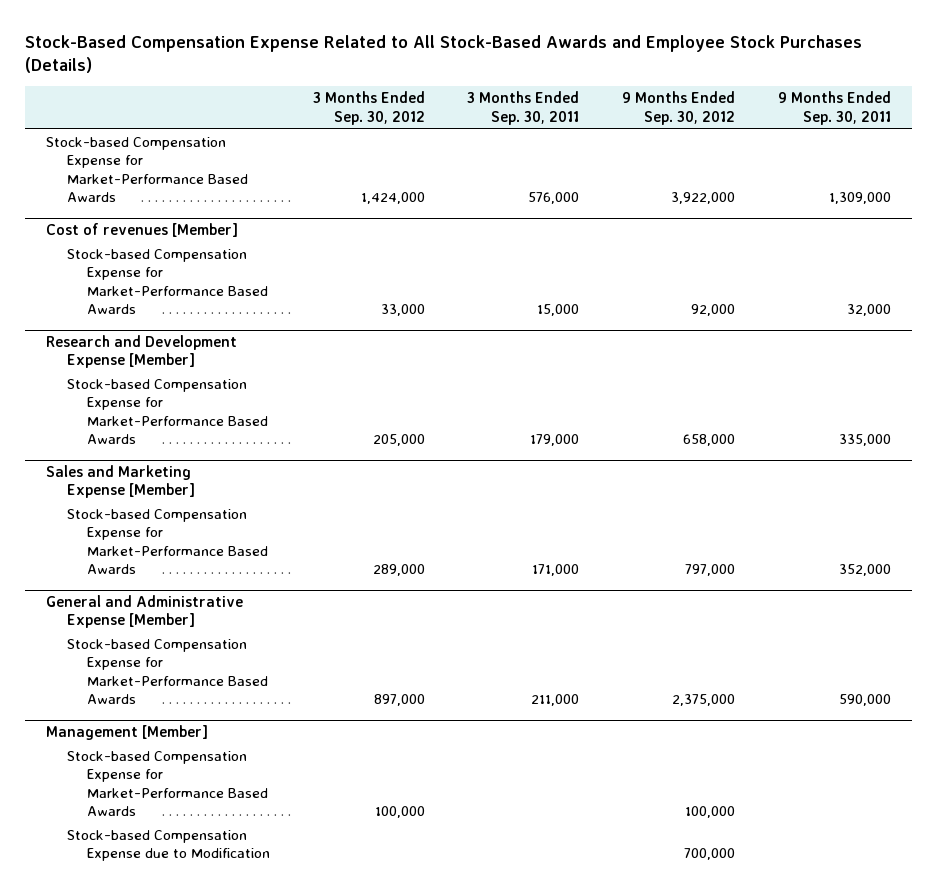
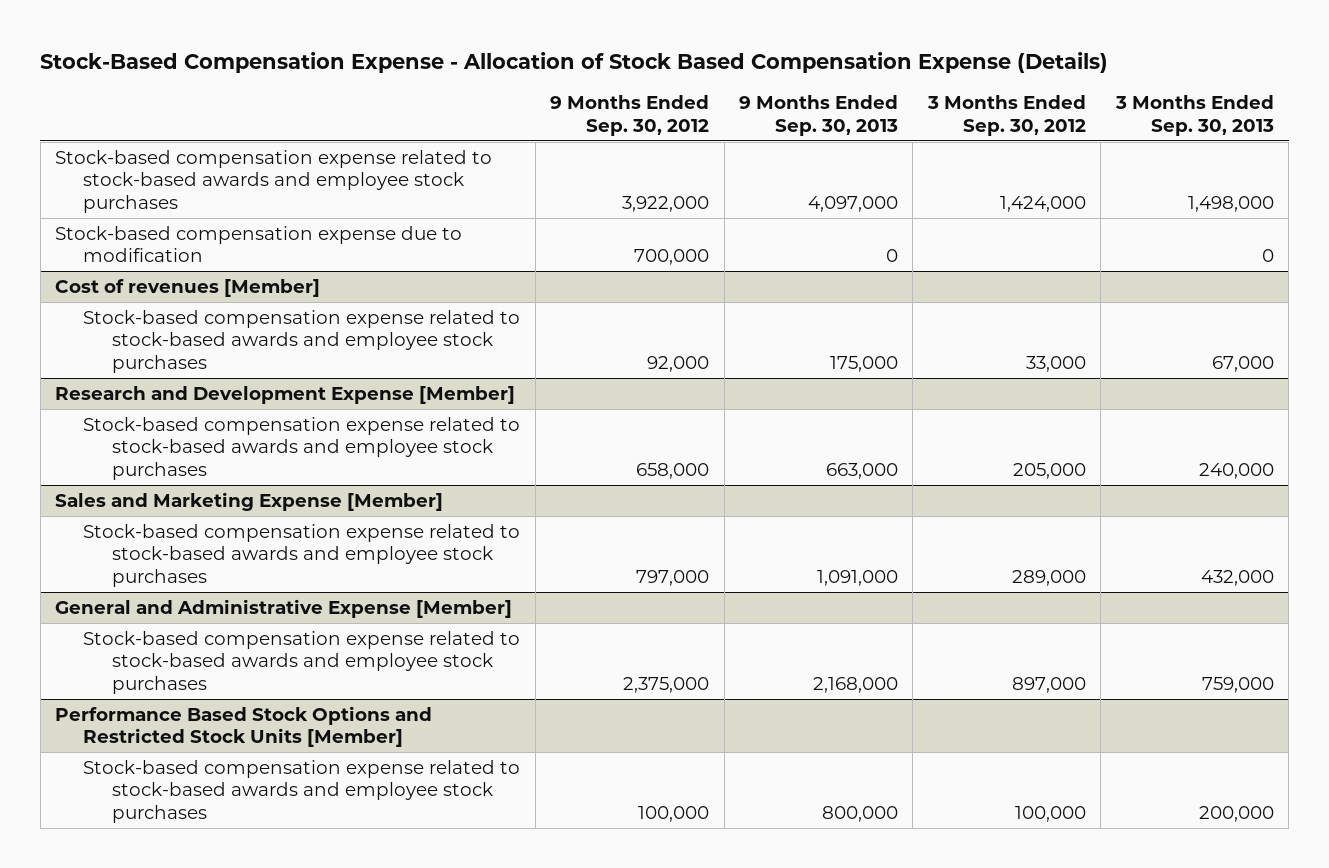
- Stock-Based Compensation Expense Related to All Stock-Based Awards and Employee Stock Purchases (Details)
+ Stock-Based Compensation Expense - Allocation of Stock Based Compensation Expense (Details)
- | 3 Months Ended Sep. 30, 2012 | 3 Months Ended Sep. 30, 2011 | 9 Months Ended Sep. 30, 2012 | 9 Months Ended Sep. 30, 2011
+ | 9 Months Ended Sep. 30, 2012 | 9 Months Ended Sep. 30, 2013 | 3 Months Ended Sep. 30, 2012 | 3 Months Ended Sep. 30, 2013
- Stock-based Compensation Expense for Market-Performance Based Awards | 1,424,000 | 576,000 | 3,922,000 | 1,309,000
+ Stock-based compensation expense related to stock-based awards and employee stock purchases | 3,922,000 | 4,097,000 | 1,424,000 | 1,498,000
+ Stock-based compensation expense due to modification | 700,000 | 0 | | 0
@ Cost of revenues [Member]
- Stock-based Compensation Expense for Market-Performance Based Awards | 33,000 | 15,000 | 92,000 | 32,000
+ Stock-based compensation expense related to stock-based awards and employee stock purchases | 92,000 | 175,000 | 33,000 | 67,000
@ Research and Development Expense [Member]
- Stock-based Compensation Expense for Market-Performance Based Awards | 205,000 | 179,000 | 658,000 | 335,000
+ Stock-based compensation expense related to stock-based awards and employee stock purchases | 658,000 | 663,000 | 205,000 | 240,000
@ Sales and Marketing Expense [Member]
- Stock-based Compensation Expense for Market-Performance Based Awards | 289,000 | 171,000 | 797,000 | 352,000
+ Stock-based compensation expense related to stock-based awards and employee stock purchases | 797,000 | 1,091,000 | 289,000 | 432,000
@ General and Administrative Expense [Member]
- Stock-based Compensation Expense for Market-Performance Based Awards | 897,000 | 211,000 | 2,375,000 | 590,000
- Management [Member]
- Stock-based Compensation Expense for Market-Performance Based Awards | 100,000 | | 100,000 |
- Stock-based Compensation Expense due to Modification | | | 700,000 |
@ General and Administrative Expense [Member]
+ Stock-based compensation expense related to stock-based awards and employee stock purchases | 2,375,000 | 2,168,000 | 897,000 | 759,000
+ Performance Based Stock Options and Restricted Stock Units [Member]
+ Stock-based compensation expense related to stock-based awards and employee stock purchases | 100,000 | 800,000 | 100,000 | 200,000

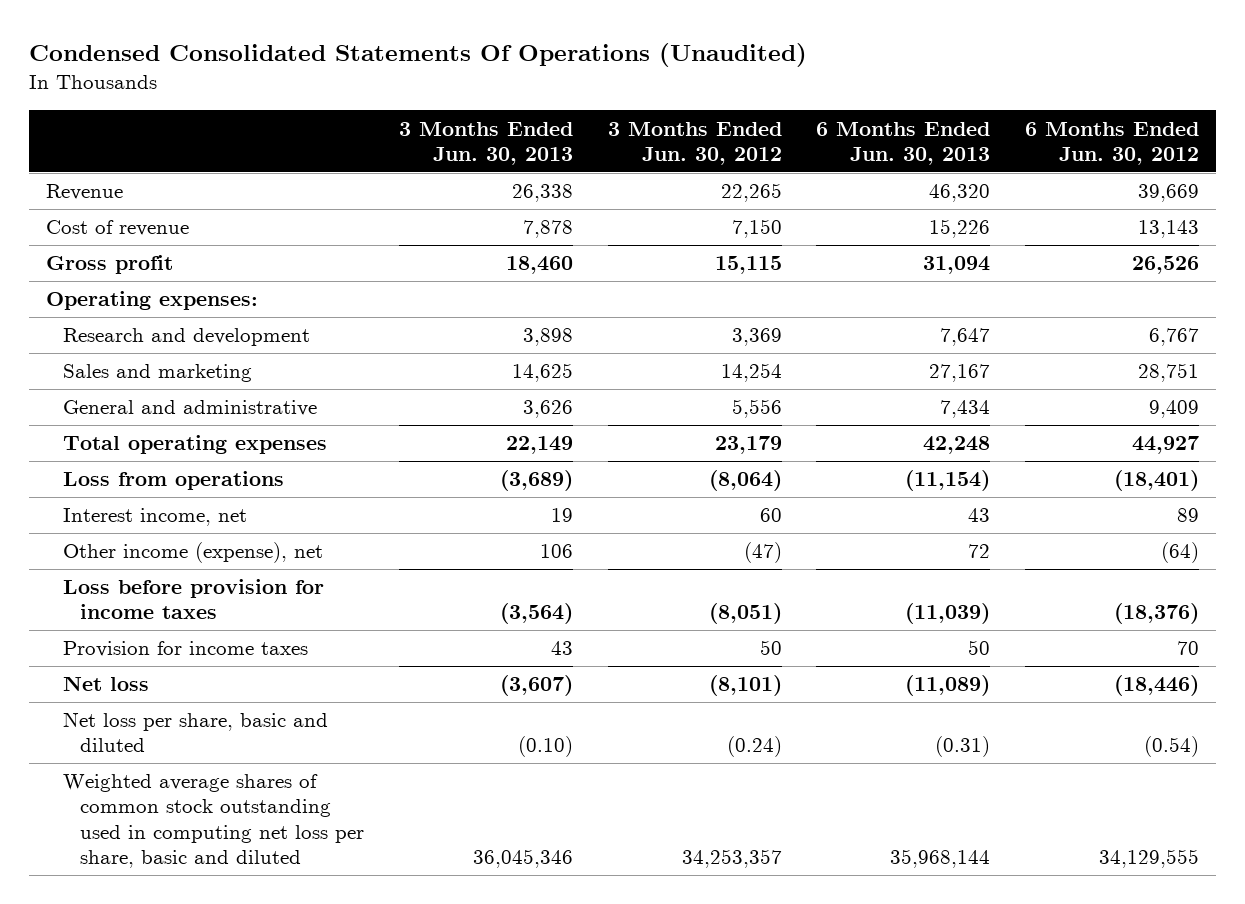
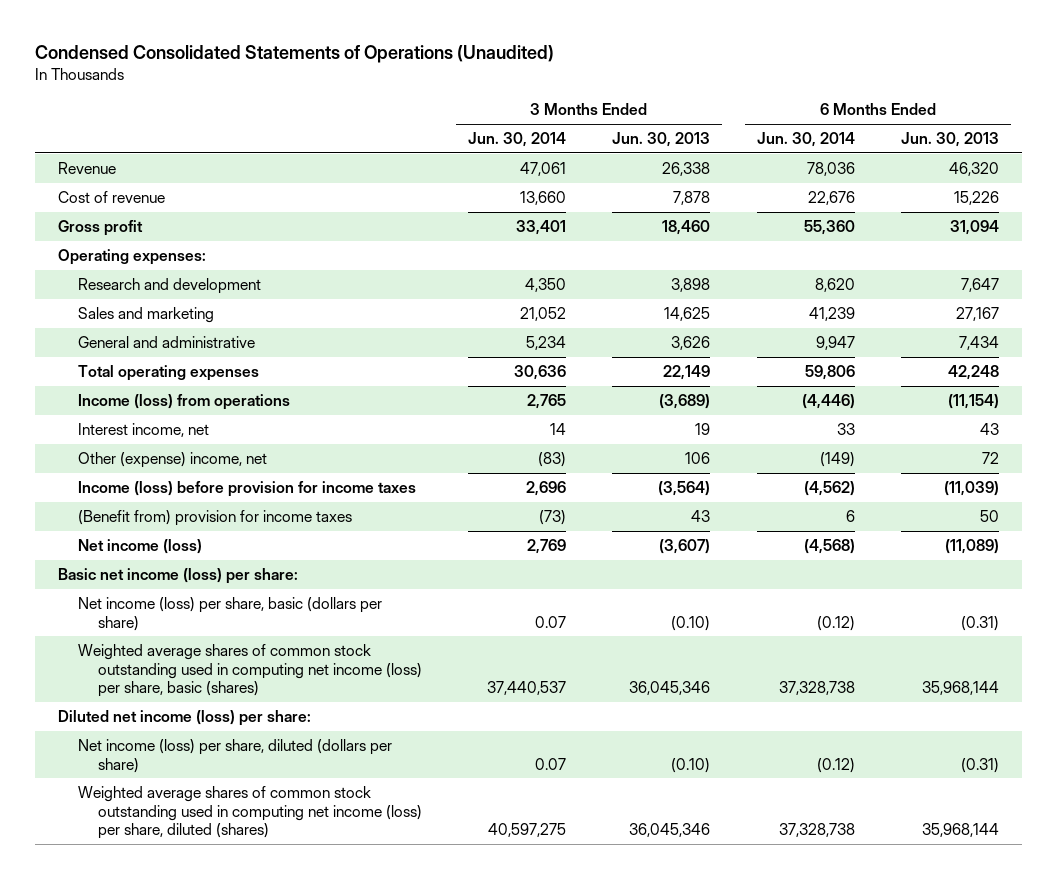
- Condensed Consolidated Statements Of Operations (Unaudited)
+ Condensed Consolidated Statements of Operations (Unaudited)
- | 3 Months Ended Jun. 30, 2013 | 3 Months Ended Jun. 30, 2012 | 6 Months Ended Jun. 30, 2013 | 6 Months Ended Jun. 30, 2012
+ | 3 Months Ended Jun. 30, 2014 | 3 Months Ended Jun. 30, 2013 | 6 Months Ended Jun. 30, 2014 | 6 Months Ended Jun. 30, 2013
- Loss from operations | (3,689) | (8,064) | (11,154) | (18,401)
+ Income (loss) from operations | 2,765 | (3,689) | (4,446) | (11,154)
- Other income (expense), net | 106 | (47) | 72 | (64)
- Loss before provision for income taxes | (3,564) | (8,051) | (11,039) | (18,376)
- Provision for income taxes | 43 | 50 | 50 | 70
- Net loss | (3,607) | (8,101) | (11,089) | (18,446)
- Net loss per share, basic and diluted | (0.10) | (0.24) | (0.31) | (0.54)
- Weighted average shares of common stock outstanding used in computing net loss per share, basic and diluted | 36,045,346 | 34,253,357 | 35,968,144 | 34,129,555
+ Other (expense) income, net | (83) | 106 | (149) | 72
+ Income (loss) before provision for income taxes | 2,696 | (3,564) | (4,562) | (11,039)
+ (Benefit from) provision for income taxes | (73) | 43 | 6 | 50
+ Net income (loss) | 2,769 | (3,607) | (4,568) | (11,089)
+ Basic net income (loss) per share:
+ Net income (loss) per share, basic (dollars per share) | 0.07 | (0.10) | (0.12) | (0.31)
+ Weighted average shares of common stock outstanding used in computing net income (loss) per share, basic (shares) | 37,440,537 | 36,045,346 | 37,328,738 | 35,968,144
+ Diluted net income (loss) per share:
+ Net income (loss) per share, diluted (dollars per share) | 0.07 | (0.10) | (0.12) | (0.31)
+ Weighted average shares of common stock outstanding used in computing net income (loss) per share, diluted (shares) | 40,597,275 | 36,045,346 | 37,328,738 | 35,968,144

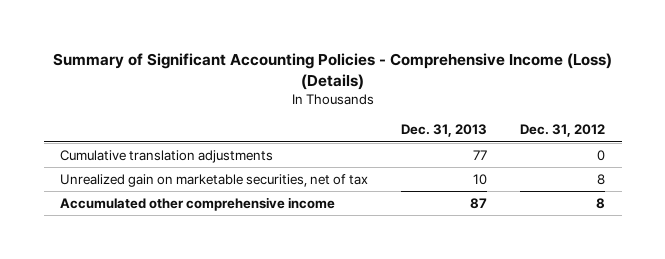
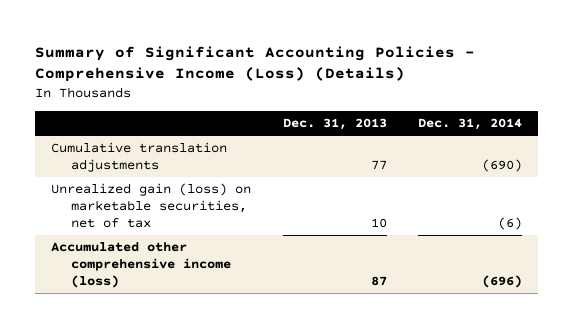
- | Dec. 31, 2013 | Dec. 31, 2012
+ | Dec. 31, 2013 | Dec. 31, 2014
- Unrealized gain on marketable securities, net of tax | 10 | 8
- Accumulated other comprehensive income | 87 | 8
+ Unrealized gain (loss) on marketable securities, net of tax | 10 | (6)
+ Accumulated other comprehensive income (loss) | 87 | (696)

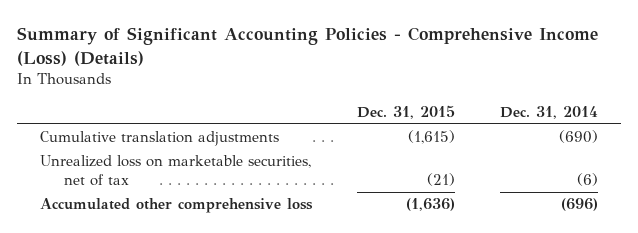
- | Dec. 31, 2013 | Dec. 31, 2014
+ | Dec. 31, 2015 | Dec. 31, 2014
- Unrealized gain (loss) on marketable securities, net of tax | 10 | (6)
- Accumulated other comprehensive income (loss) | 87 | (696)
+ Unrealized loss on marketable securities, net of tax | (21) | (6)
+ Accumulated other comprehensive loss | (1,636) | (696)

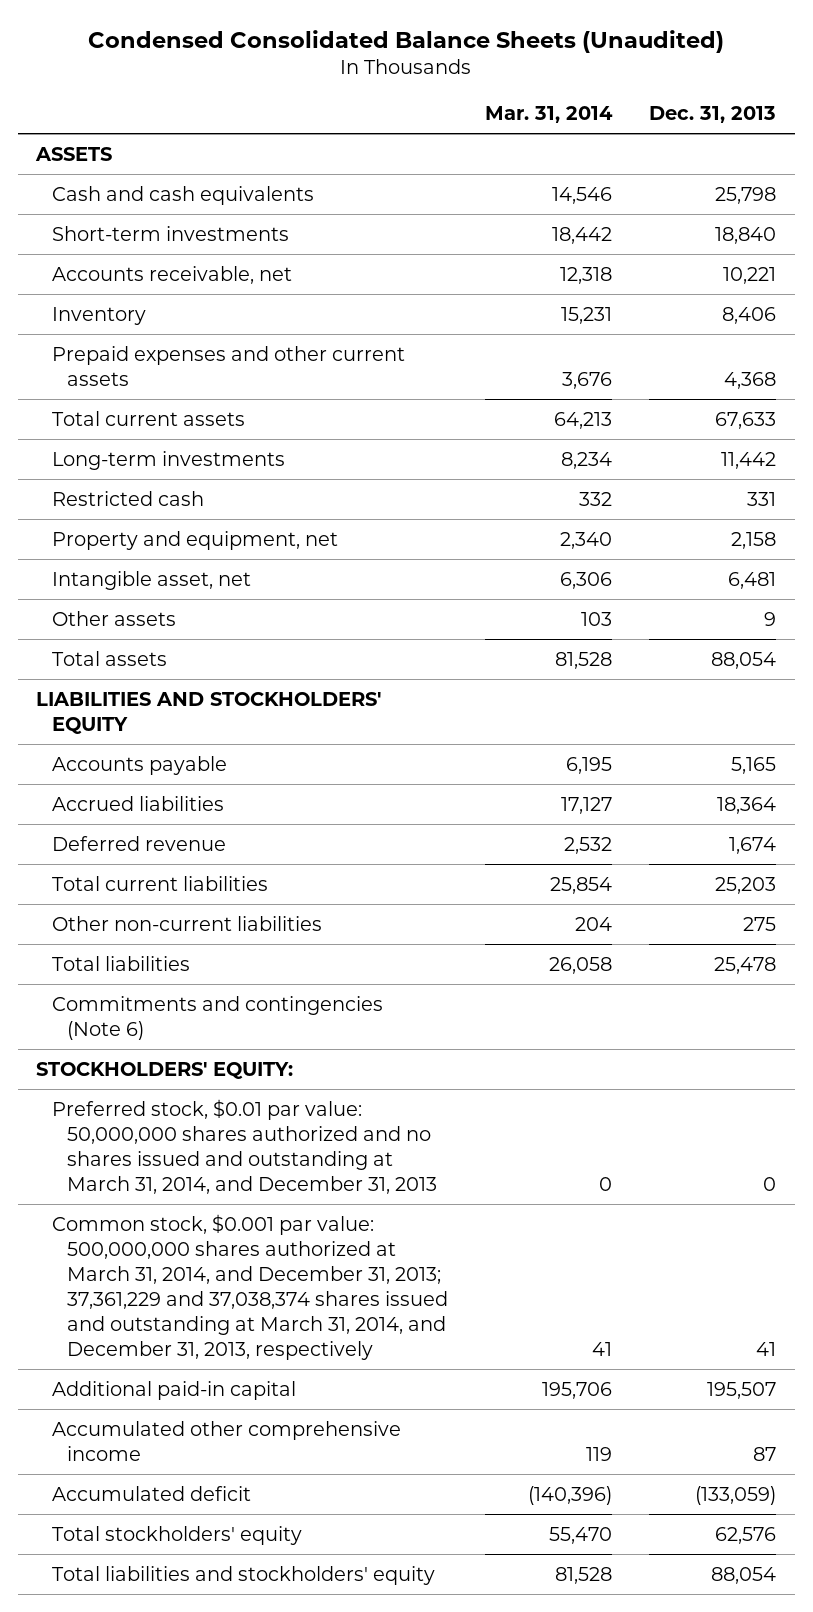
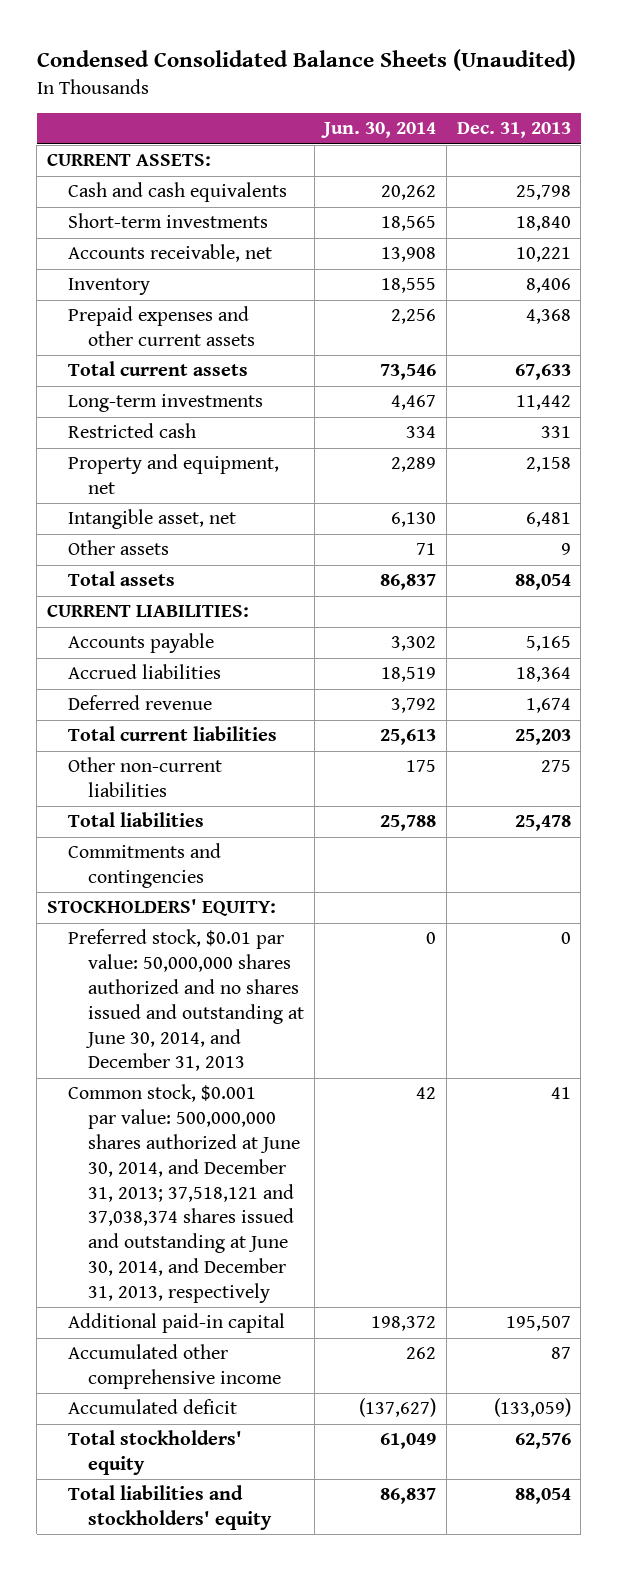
- | Mar. 31, 2014 | Dec. 31, 2013
+ | Jun. 30, 2014 | Dec. 31, 2013
- ASSETS
+ CURRENT ASSETS:
- LIABILITIES AND STOCKHOLDERS' EQUITY
+ CURRENT LIABILITIES:
- Commitments and contingencies (Note 6)
+ Commitments and contingencies
- Preferred stock, $0.01 par value: 50,000,000 shares authorized and no shares issued and outstanding at March 31, 2014, and December 31, 2013 | 0 | 0
- Common stock, $0.001 par value: 500,000,000 shares authorized at March 31, 2014, and December 31, 2013; 37,361,229 and 37,038,374 shares issued and outstanding at March 31, 2014, and December 31, 2013, respectively | 41 | 41
+ Preferred stock, $0.01 par value: 50,000,000 shares authorized and no shares issued and outstanding at June 30, 2014, and December 31, 2013 | 0 | 0
+ Common stock, $0.001 par value: 500,000,000 shares authorized at June 30, 2014, and December 31, 2013; 37,518,121 and 37,038,374 shares issued and outstanding at June 30, 2014, and December 31, 2013, respectively | 42 | 41

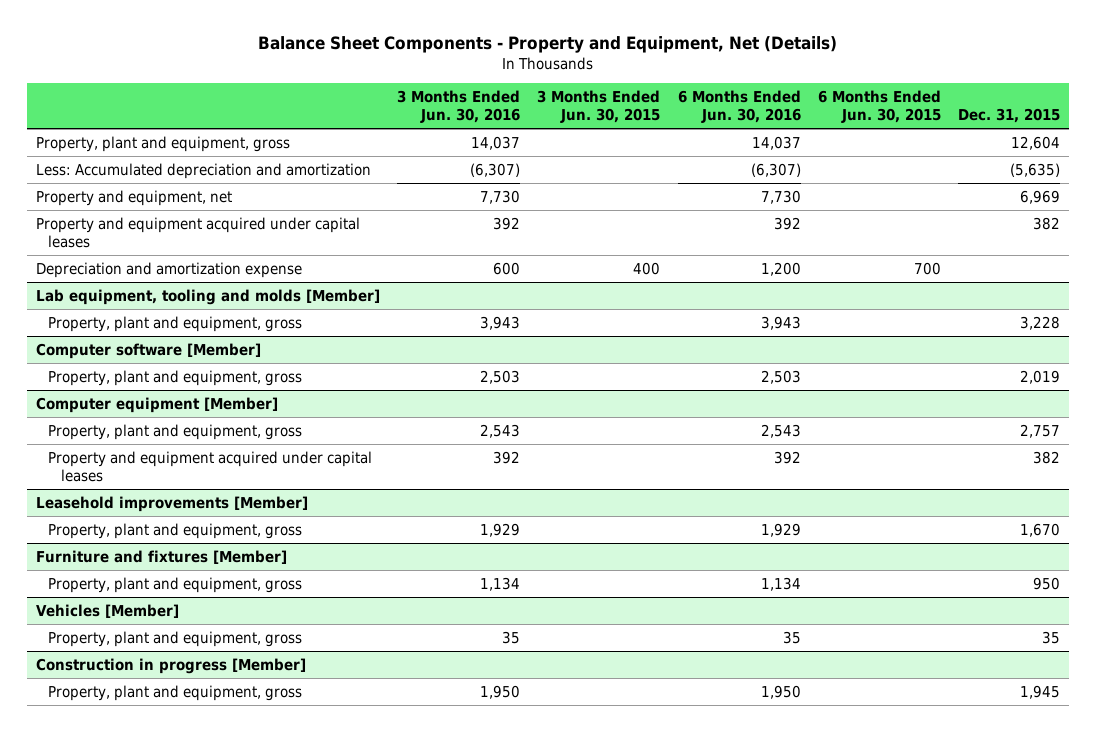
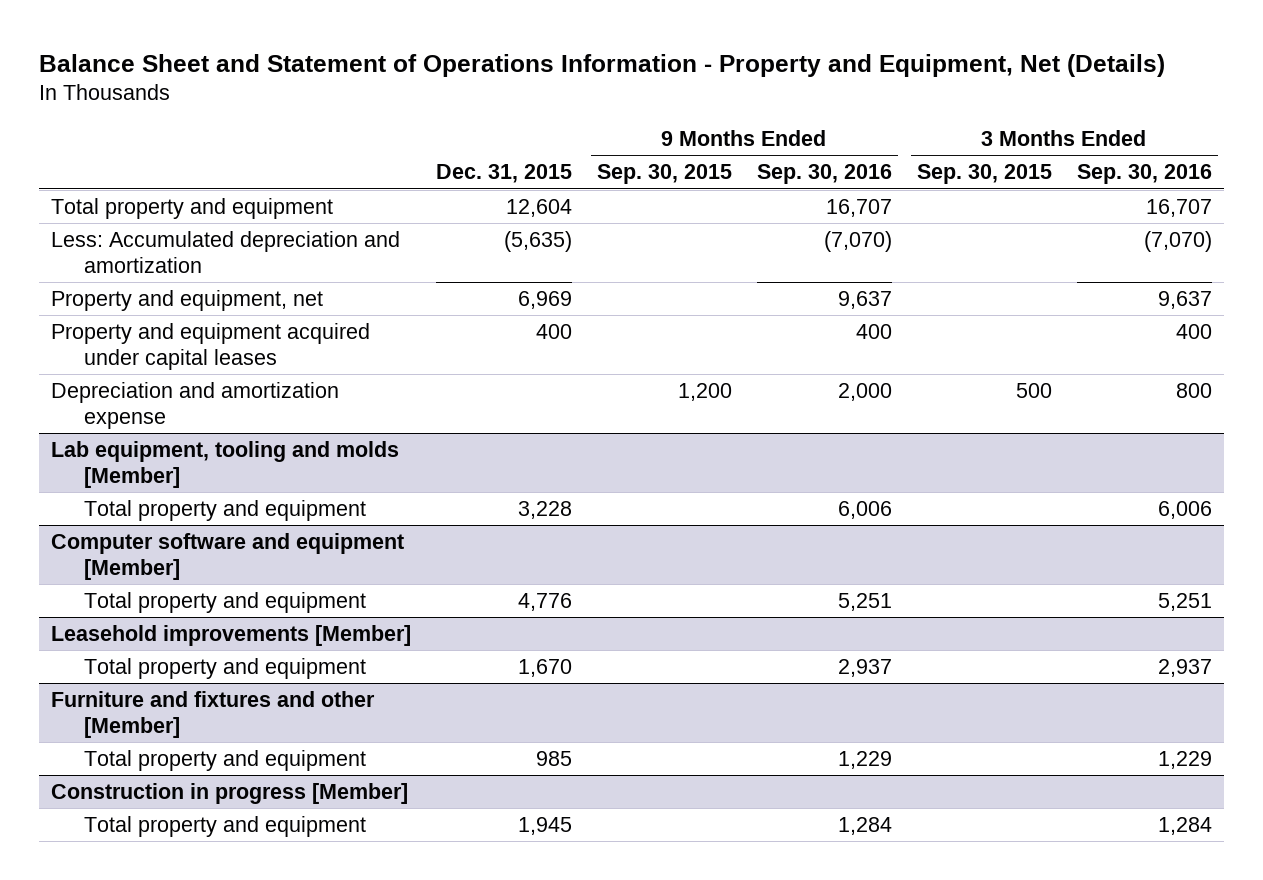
- Balance Sheet Components - Property and Equipment, Net (Details)
+ Balance Sheet and Statement of Operations Information - Property and Equipment, Net (Details)
- | 3 Months Ended Jun. 30, 2016 | 3 Months Ended Jun. 30, 2015 | 6 Months Ended Jun. 30, 2016 | 6 Months Ended Jun. 30, 2015 | Dec. 31, 2015
+ | Dec. 31, 2015 | 9 Months Ended Sep. 30, 2015 | 9 Months Ended Sep. 30, 2016 | 3 Months Ended Sep. 30, 2015 | 3 Months Ended Sep. 30, 2016
- Property, plant and equipment, gross | 14,037 | | 14,037 | | 12,604
+ Total property and equipment | 12,604 | | 16,707 | | 16,707
- Property and equipment acquired under capital leases | 392 | | 392 | | 382
+ Property and equipment acquired under capital leases | 400 | | 400 | | 400
@ Lab equipment, tooling and molds [Member]
- Property, plant and equipment, gross | 3,943 | | 3,943 | | 3,228
- Computer software [Member]
- Property, plant and equipment, gross | 2,503 | | 2,503 | | 2,019
- Computer equipment [Member]
- Property, plant and equipment, gross | 2,543 | | 2,543 | | 2,757
- Property and equipment acquired under capital leases | 392 | | 392 | | 382
@ Lab equipment, tooling and molds [Member]
+ Total property and equipment | 3,228 | | 6,006 | | 6,006
+ Computer software and equipment [Member]
+ Total property and equipment | 4,776 | | 5,251 | | 5,251
@ Leasehold improvements [Member]
- Property, plant and equipment, gross | 1,929 | | 1,929 | | 1,670
- Furniture and fixtures [Member]
- Property, plant and equipment, gross | 1,134 | | 1,134 | | 950
- Vehicles [Member]
- Property, plant and equipment, gross | 35 | | 35 | | 35
@ Leasehold improvements [Member]
+ Total property and equipment | 1,670 | | 2,937 | | 2,937
+ Furniture and fixtures and other [Member]
+ Total property and equipment | 985 | | 1,229 | | 1,229
@ Construction in progress [Member]
- Property, plant and equipment, gross | 1,950 | | 1,950 | | 1,945
+ Total property and equipment | 1,945 | | 1,284 | | 1,284

